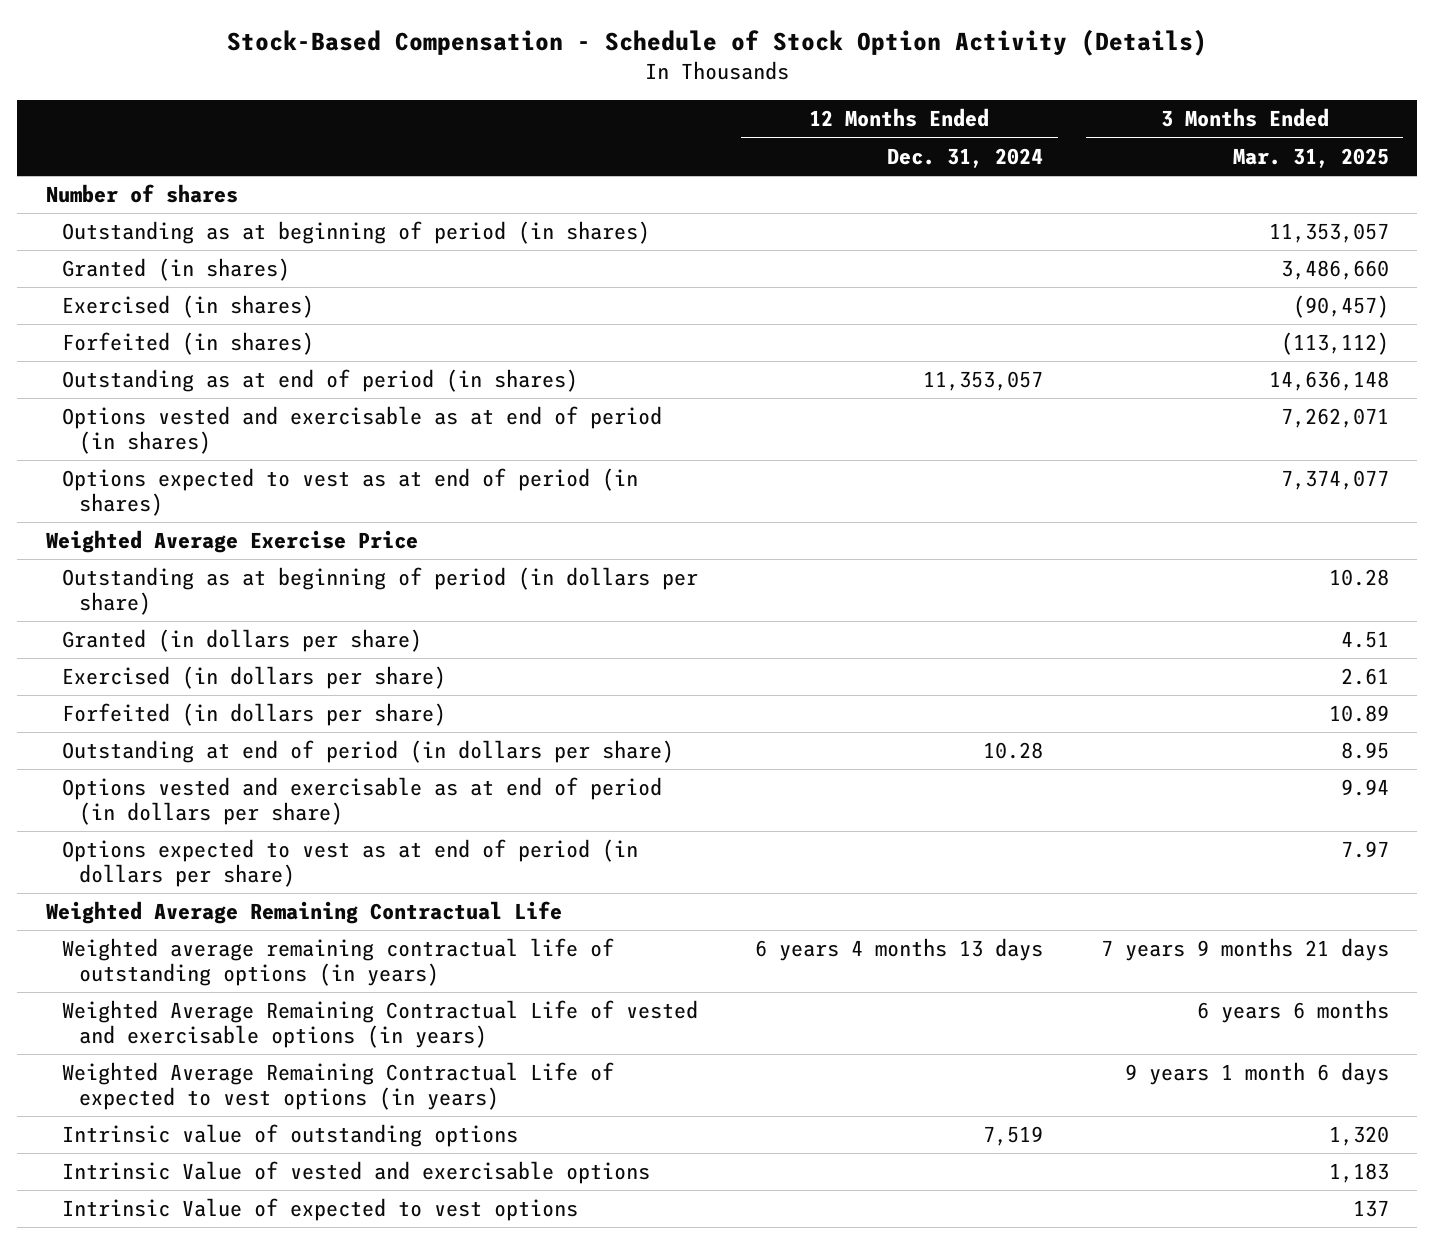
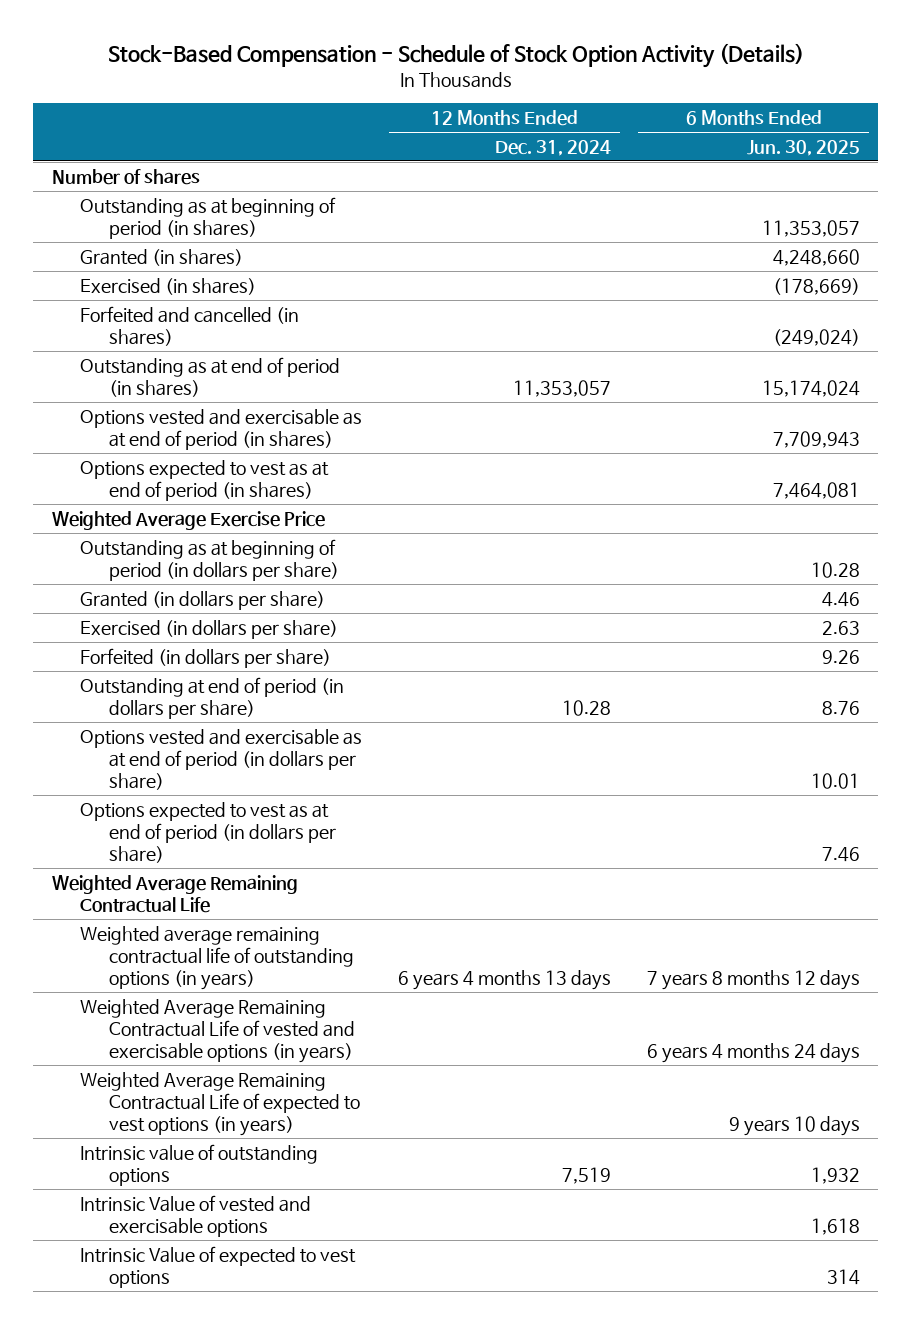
- | 12 Months Ended Dec. 31, 2024 | 3 Months Ended Mar. 31, 2025
+ | 12 Months Ended Dec. 31, 2024 | 6 Months Ended Jun. 30, 2025
- Forfeited (in shares) | | (113,112)
+ Forfeited and cancelled (in shares) | | (249,024)

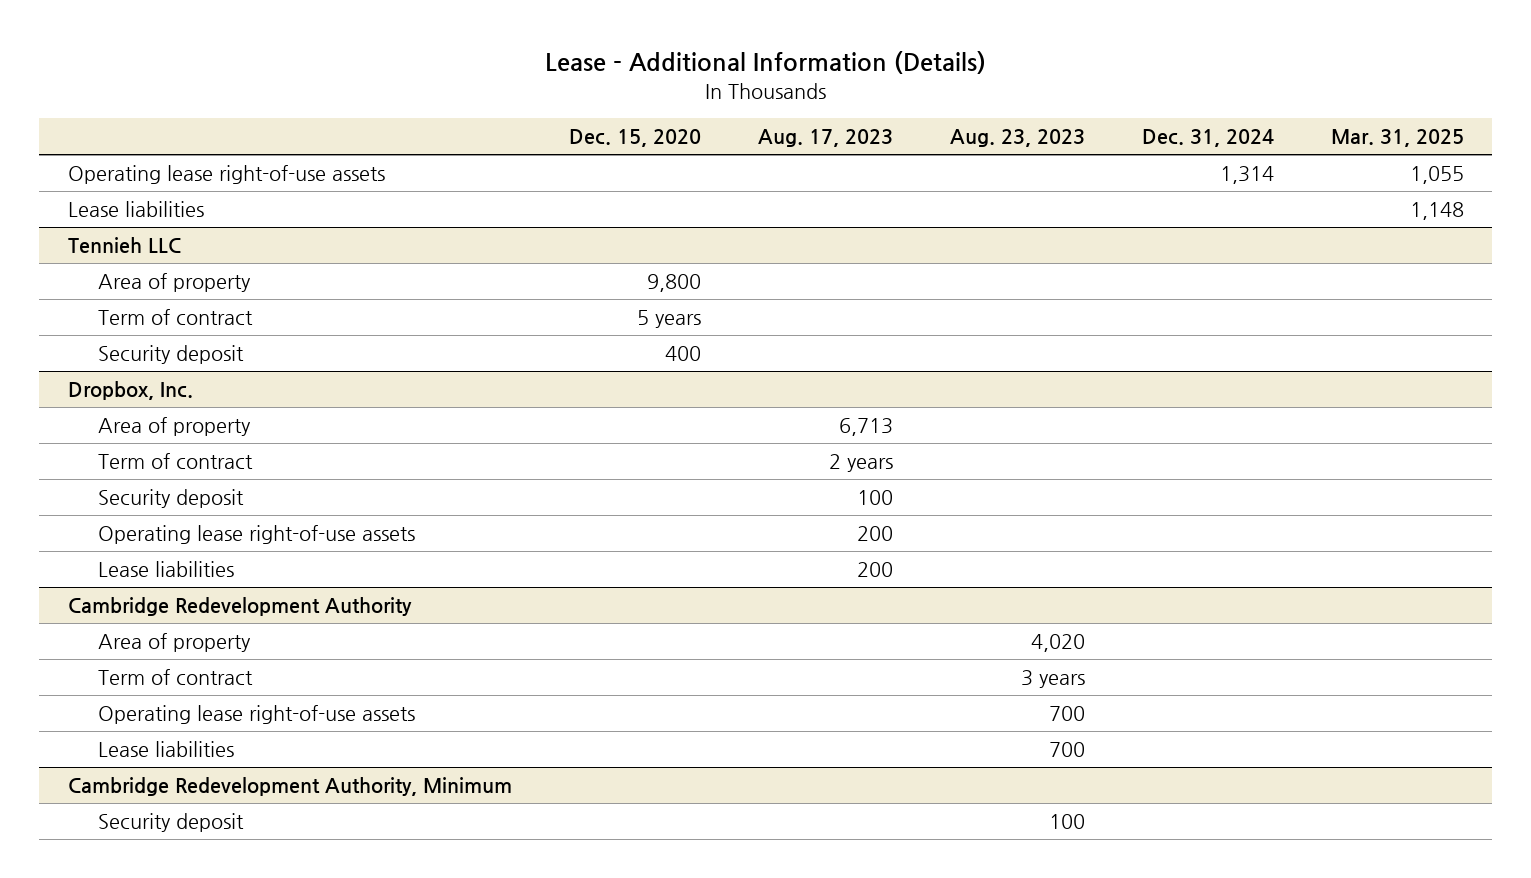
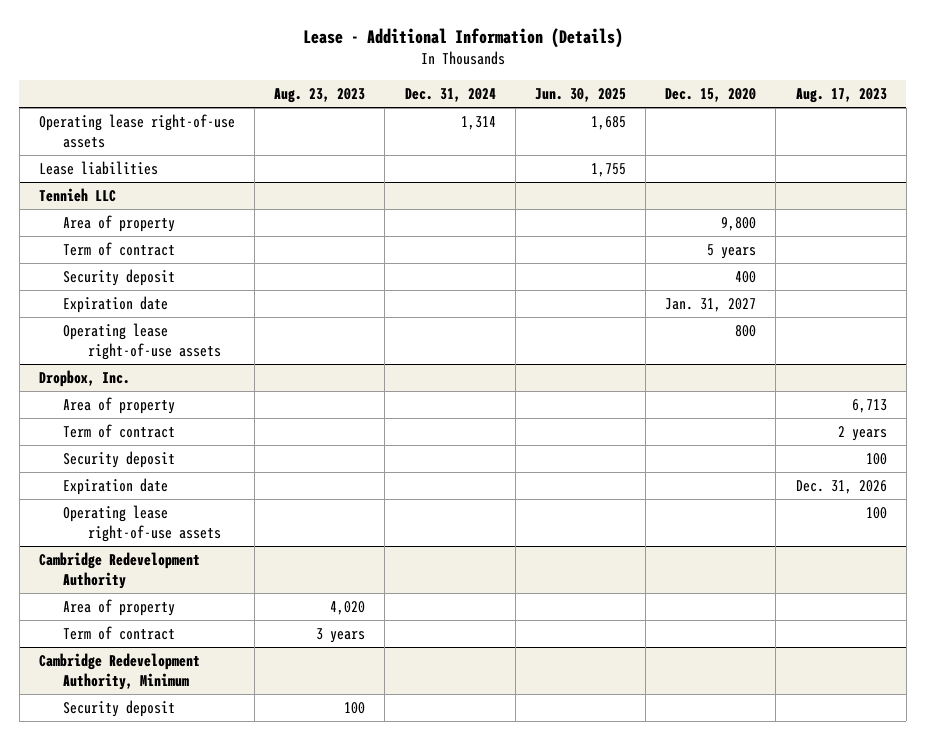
- | Dec. 15, 2020 | Aug. 17, 2023 | Aug. 23, 2023 | Dec. 31, 2024 | Mar. 31, 2025
+ | Aug. 23, 2023 | Dec. 31, 2024 | Jun. 30, 2025 | Dec. 15, 2020 | Aug. 17, 2023
@ Tennieh LLC
+ Expiration date | | | | Jan. 31, 2027 |
+ Operating lease right-of-use assets | | | | 800 |
@ Dropbox, Inc.
- Operating lease right-of-use assets | | 200 | | |
- Lease liabilities | | 200 | | |
+ Expiration date | | | | | Dec. 31, 2026
+ Operating lease right-of-use assets | | | | | 100
@ Cambridge Redevelopment Authority
- Operating lease right-of-use assets | | | 700 | |
- Lease liabilities | | | 700 | |

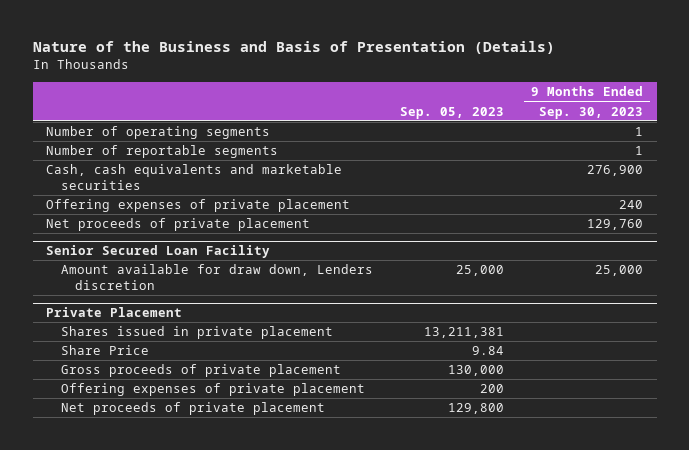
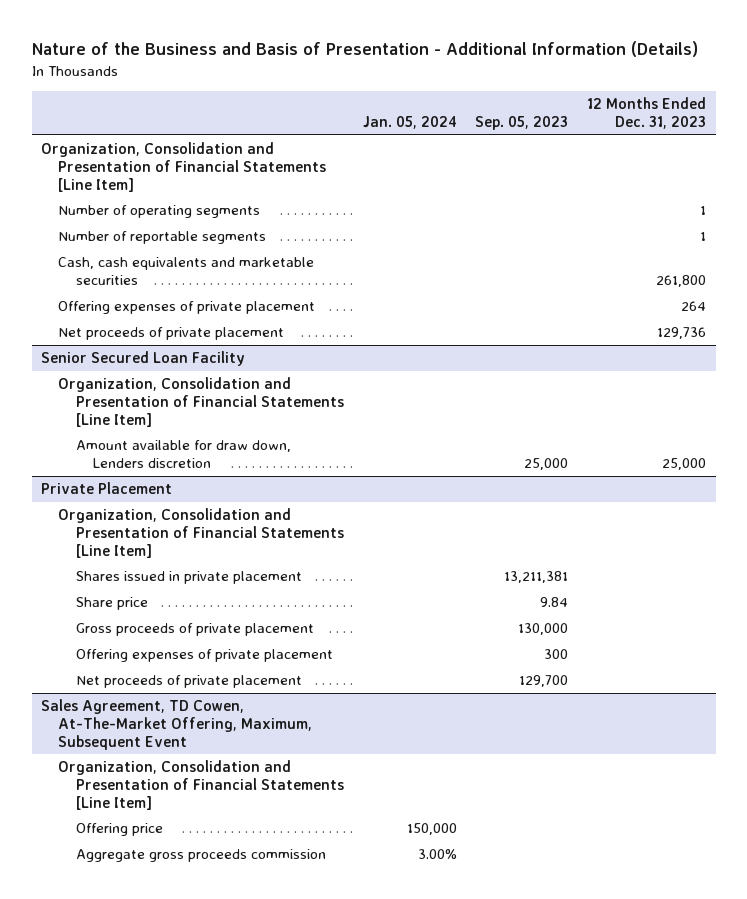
- Nature of the Business and Basis of Presentation (Details)
+ Nature of the Business and Basis of Presentation - Additional Information (Details)
- | Sep. 05, 2023 | 9 Months Ended Sep. 30, 2023
+ | Jan. 05, 2024 | Sep. 05, 2023 | 12 Months Ended Dec. 31, 2023
+ Organization, Consolidation and Presentation of Financial Statements [Line Item]
@ Senior Secured Loan Facility
+ Organization, Consolidation and Presentation of Financial Statements [Line Item]
@ Private Placement
+ Organization, Consolidation and Presentation of Financial Statements [Line Item]
- Share Price | 9.84 |
+ Share price | | 9.84 |
- Offering expenses of private placement | 200 |
- Net proceeds of private placement | 129,800 |
+ Offering expenses of private placement | | 300 |
+ Net proceeds of private placement | | 129,700 |
+ Sales Agreement, TD Cowen, At-The-Market Offering, Maximum, Subsequent Event
+ Organization, Consolidation and Presentation of Financial Statements [Line Item]
+ Offering price | 150,000 | |
+ Aggregate gross proceeds commission | 3.00% | |

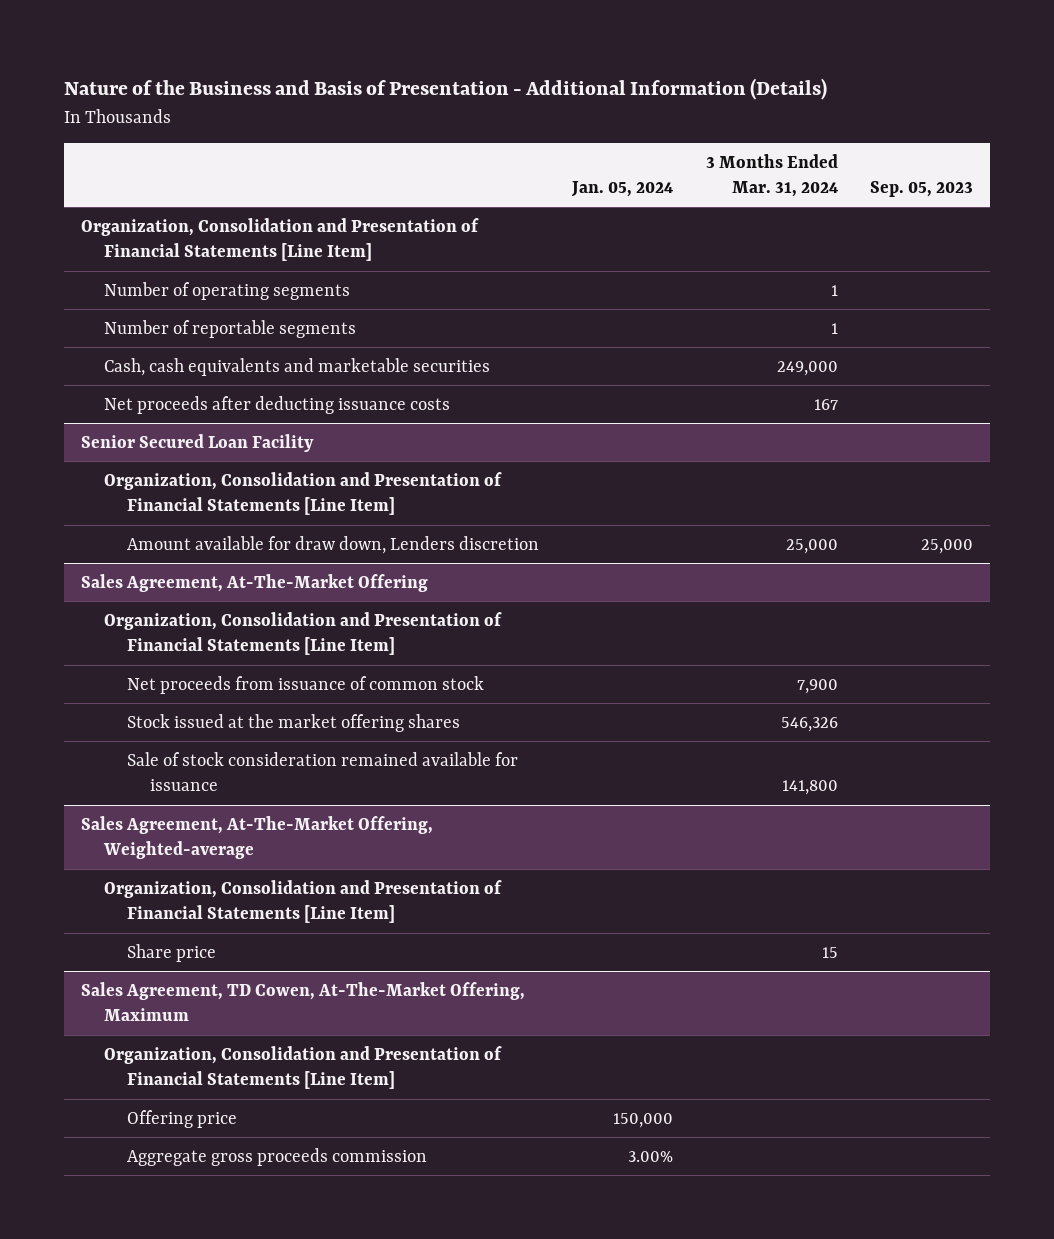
- | Jan. 05, 2024 | Sep. 05, 2023 | 12 Months Ended Dec. 31, 2023
+ | Jan. 05, 2024 | 3 Months Ended Mar. 31, 2024 | Sep. 05, 2023
- Offering expenses of private placement | | | 264
- Net proceeds of private placement | | | 129,736
+ Net proceeds after deducting issuance costs | | 167 |
- Private Placement
- Organization, Consolidation and Presentation of Financial Statements [Line Item]
- Shares issued in private placement | | 13,211,381 |
- Share price | | 9.84 |
- Gross proceeds of private placement | | 130,000 |
- Offering expenses of private placement | | 300 |
- Net proceeds of private placement | | 129,700 |
- Sales Agreement, TD Cowen, At-The-Market Offering, Maximum, Subsequent Event
+ Sales Agreement, At-The-Market Offering
+ Organization, Consolidation and Presentation of Financial Statements [Line Item]
+ Net proceeds from issuance of common stock | | 7,900 |
+ Stock issued at the market offering shares | | 546,326 |
+ Sale of stock consideration remained available for issuance | | 141,800 |
+ Sales Agreement, At-The-Market Offering, Weighted-average
+ Organization, Consolidation and Presentation of Financial Statements [Line Item]
+ Share price | | 15 |
+ Sales Agreement, TD Cowen, At-The-Market Offering, Maximum

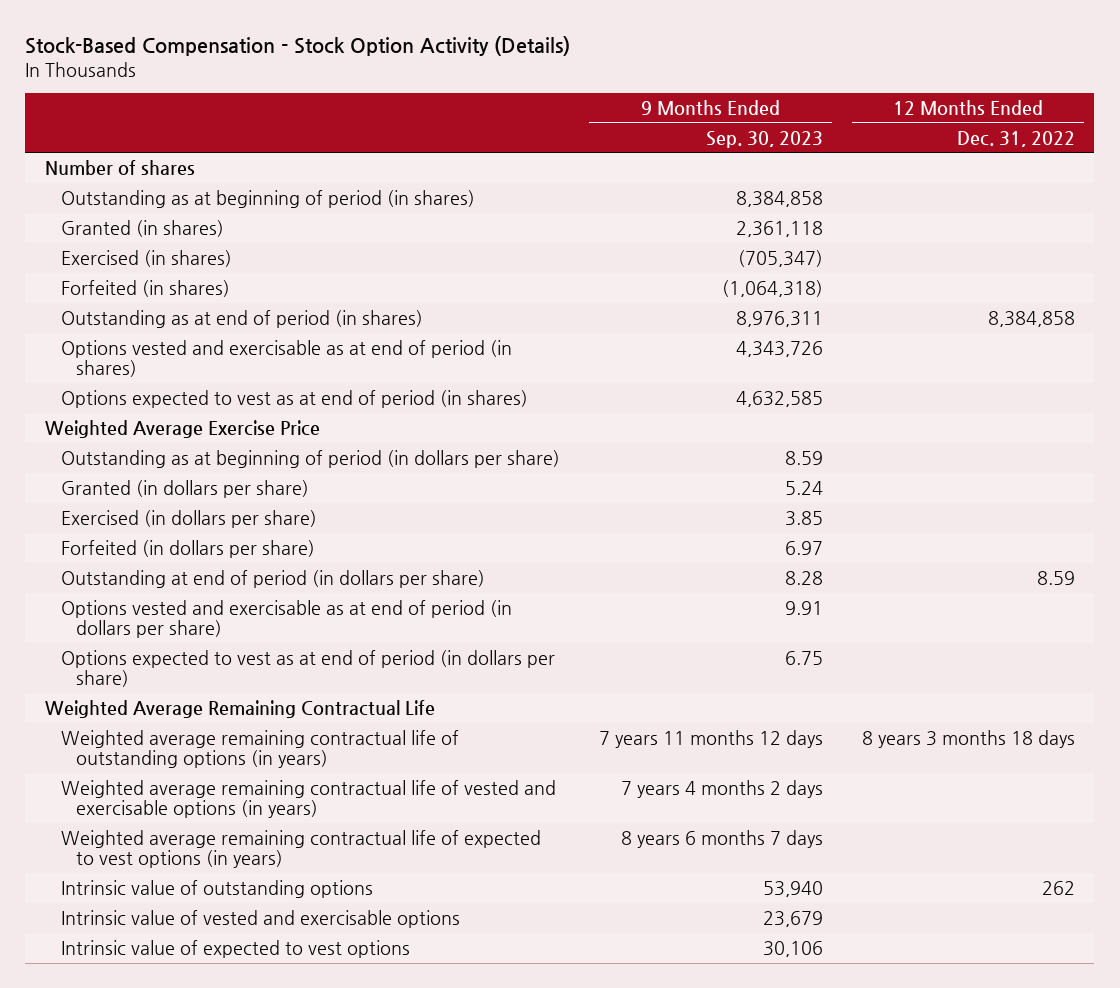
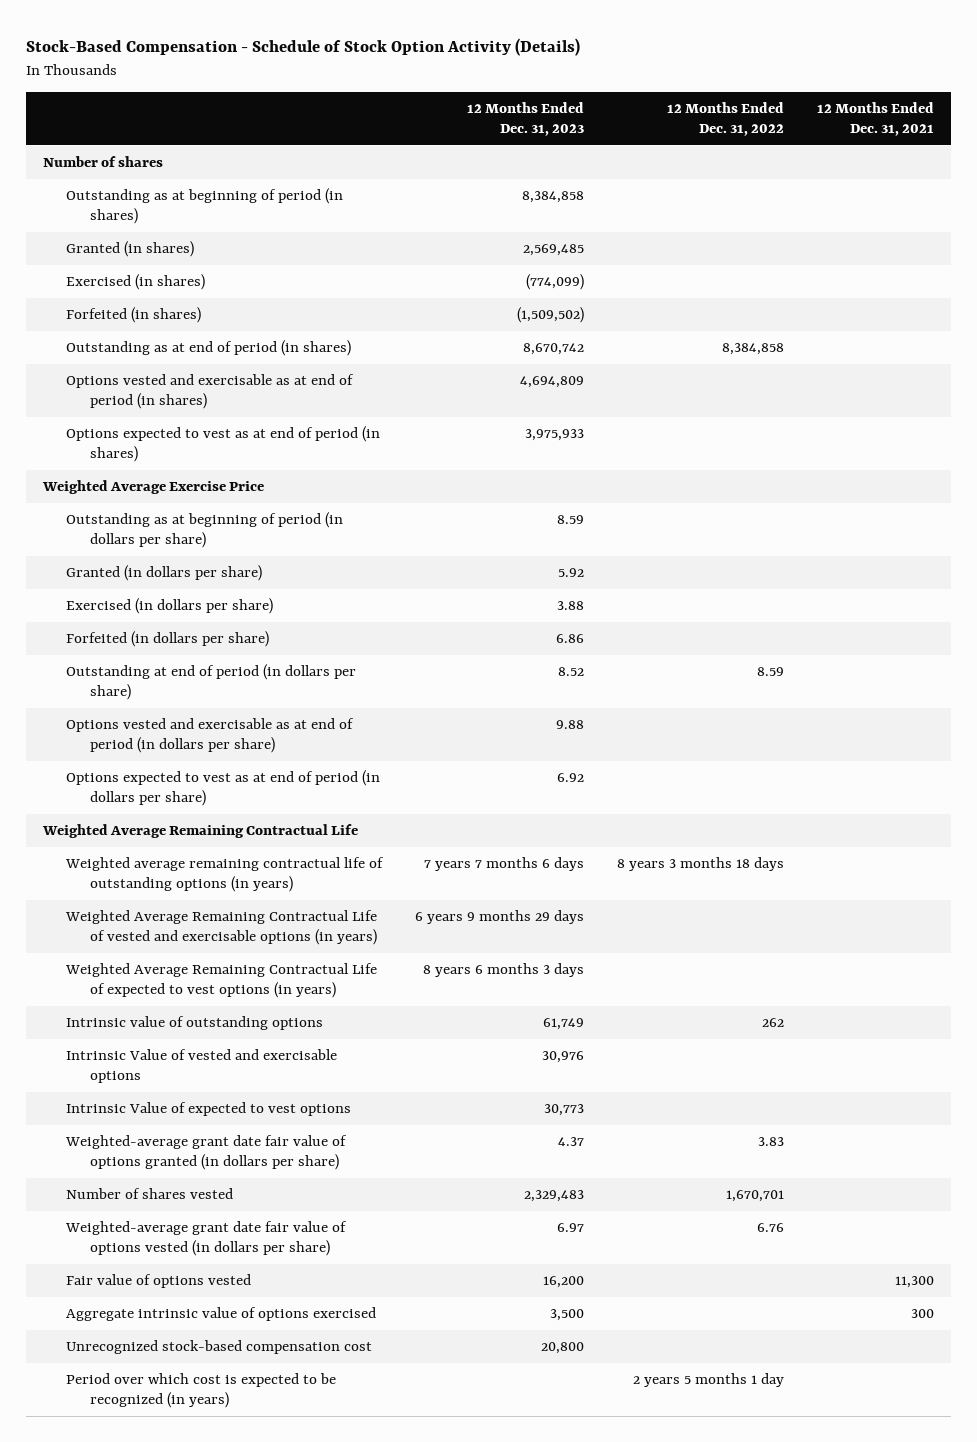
- Stock-Based Compensation - Stock Option Activity (Details)
+ Stock-Based Compensation - Schedule of Stock Option Activity (Details)
- | 9 Months Ended Sep. 30, 2023 | 12 Months Ended Dec. 31, 2022
+ | 12 Months Ended Dec. 31, 2023 | 12 Months Ended Dec. 31, 2022 | 12 Months Ended Dec. 31, 2021
- Weighted average remaining contractual life of vested and exercisable options (in years) | 7 years 4 months 2 days |
- Weighted average remaining contractual life of expected to vest options (in years) | 8 years 6 months 7 days |
+ Weighted Average Remaining Contractual Life of vested and exercisable options (in years) | 6 years 9 months 29 days | |
+ Weighted Average Remaining Contractual Life of expected to vest options (in years) | 8 years 6 months 3 days | |
- Intrinsic value of vested and exercisable options | 23,679 |
- Intrinsic value of expected to vest options | 30,106 |
+ Intrinsic Value of vested and exercisable options | 30,976 | |
+ Intrinsic Value of expected to vest options | 30,773 | |
+ Weighted-average grant date fair value of options granted (in dollars per share) | 4.37 | 3.83 |
+ Number of shares vested | 2,329,483 | 1,670,701 |
+ Weighted-average grant date fair value of options vested (in dollars per share) | 6.97 | 6.76 |
+ Fair value of options vested | 16,200 | | 11,300
+ Aggregate intrinsic value of options exercised | 3,500 | | 300
+ Unrecognized stock-based compensation cost | 20,800 | |
+ Period over which cost is expected to be recognized (in years) | | 2 years 5 months 1 day |

